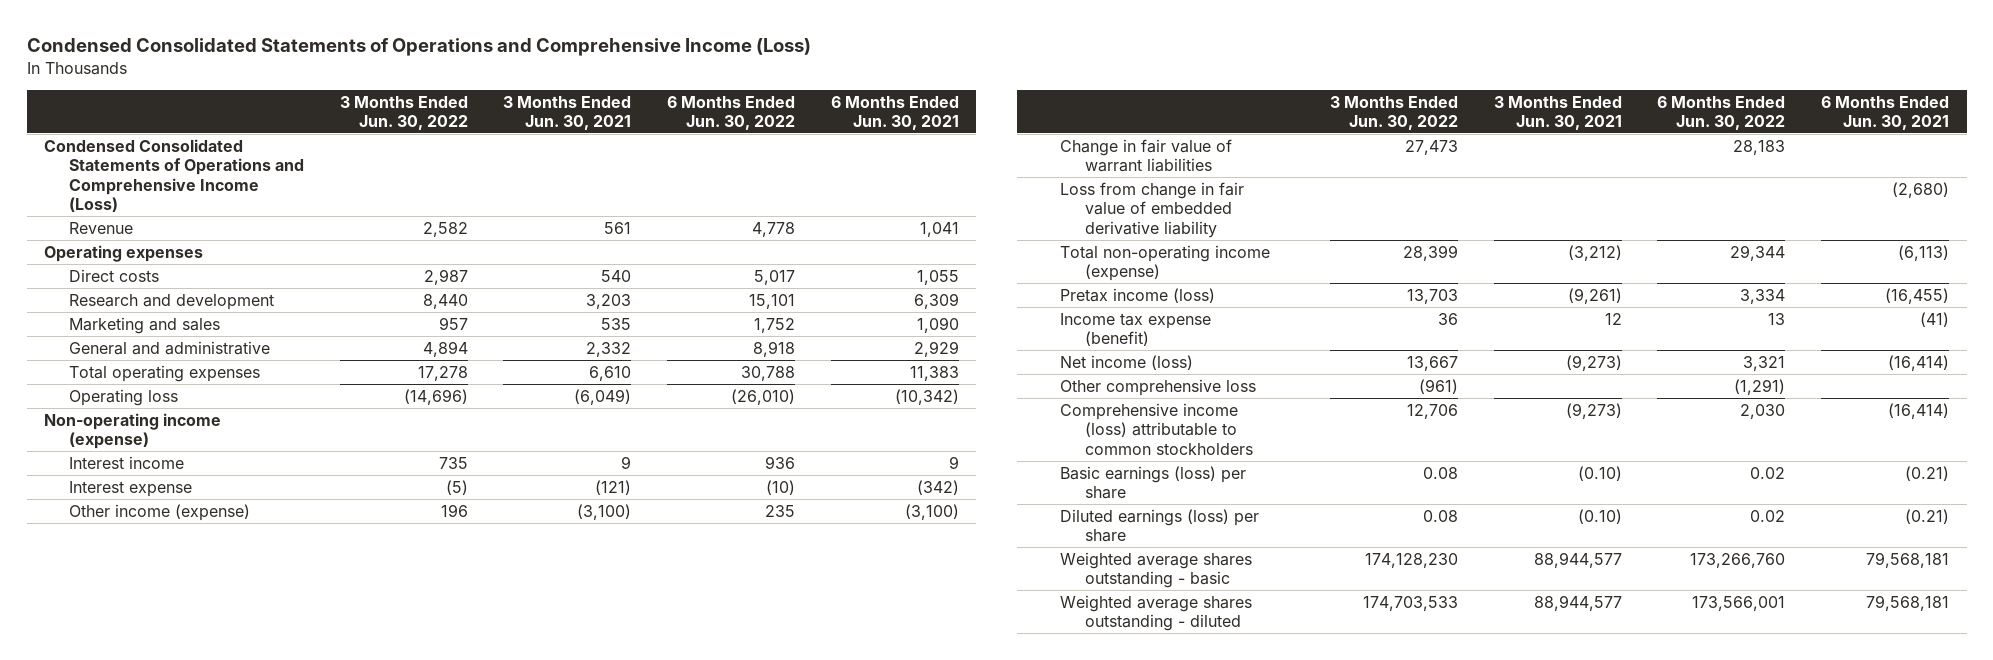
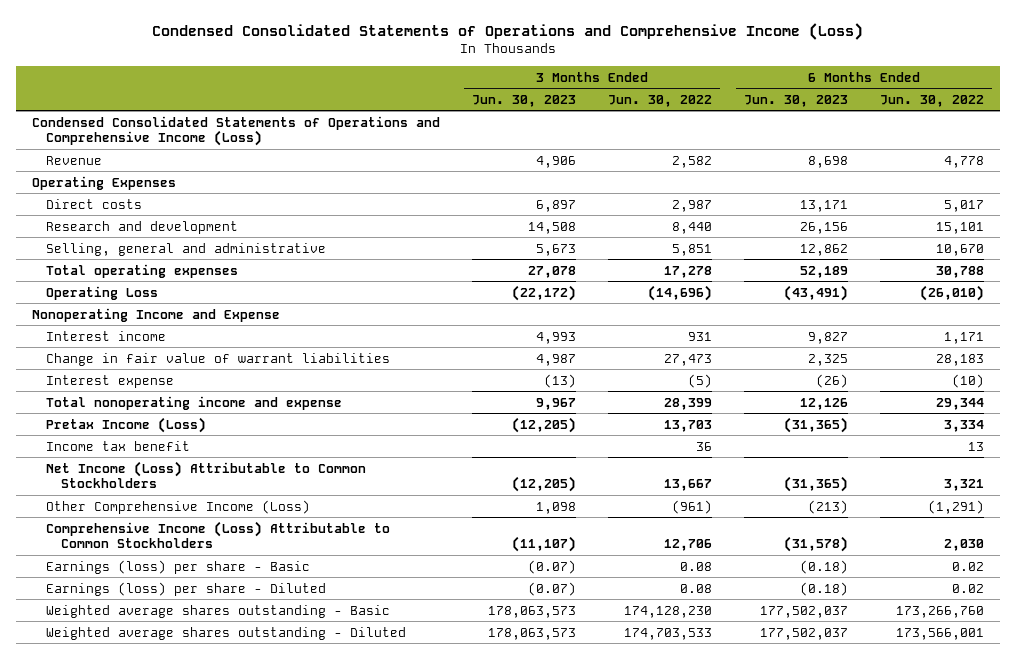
- | 3 Months Ended Jun. 30, 2022 | 3 Months Ended Jun. 30, 2021 | 6 Months Ended Jun. 30, 2022 | 6 Months Ended Jun. 30, 2021
+ | 3 Months Ended Jun. 30, 2023 | 3 Months Ended Jun. 30, 2022 | 6 Months Ended Jun. 30, 2023 | 6 Months Ended Jun. 30, 2022
- Operating expenses
+ Operating Expenses
- Marketing and sales | 957 | 535 | 1,752 | 1,090
- General and administrative | 4,894 | 2,332 | 8,918 | 2,929
+ Selling, general and administrative | 5,673 | 5,851 | 12,862 | 10,670
- Operating loss | (14,696) | (6,049) | (26,010) | (10,342)
- Non-operating income (expense)
- Interest income | 735 | 9 | 936 | 9
- Other income (expense) | 196 | (3,100) | 235 | (3,100)
+ Operating Loss | (22,172) | (14,696) | (43,491) | (26,010)
+ Nonoperating Income and Expense
+ Interest income | 4,993 | 931 | 9,827 | 1,171
- Loss from change in fair value of embedded derivative liability | | | | (2,680)
- Total non-operating income (expense) | 28,399 | (3,212) | 29,344 | (6,113)
- Pretax income (loss) | 13,703 | (9,261) | 3,334 | (16,455)
- Income tax expense (benefit) | 36 | 12 | 13 | (41)
- Net income (loss) | 13,667 | (9,273) | 3,321 | (16,414)
- Other comprehensive loss | (961) | | (1,291) |
- Comprehensive income (loss) attributable to common stockholders | 12,706 | (9,273) | 2,030 | (16,414)
- Basic earnings (loss) per share | 0.08 | (0.10) | 0.02 | (0.21)
- Diluted earnings (loss) per share | 0.08 | (0.10) | 0.02 | (0.21)
- Weighted average shares outstanding - basic | 174,128,230 | 88,944,577 | 173,266,760 | 79,568,181
- Weighted average shares outstanding - diluted | 174,703,533 | 88,944,577 | 173,566,001 | 79,568,181
moved down: Interest expense | (13) | (5) | (26) | (10)
+ Total nonoperating income and expense | 9,967 | 28,399 | 12,126 | 29,344
+ Pretax Income (Loss) | (12,205) | 13,703 | (31,365) | 3,334
+ Income tax benefit | | 36 | | 13
+ Net Income (Loss) Attributable to Common Stockholders | (12,205) | 13,667 | (31,365) | 3,321
+ Other Comprehensive Income (Loss) | 1,098 | (961) | (213) | (1,291)
+ Comprehensive Income (Loss) Attributable to Common Stockholders | (11,107) | 12,706 | (31,578) | 2,030
+ Earnings (loss) per share - Basic | (0.07) | 0.08 | (0.18) | 0.02
+ Earnings (loss) per share - Diluted | (0.07) | 0.08 | (0.18) | 0.02
+ Weighted average shares outstanding - Basic | 178,063,573 | 174,128,230 | 177,502,037 | 173,266,760
+ Weighted average shares outstanding - Diluted | 178,063,573 | 174,703,533 | 177,502,037 | 173,566,001

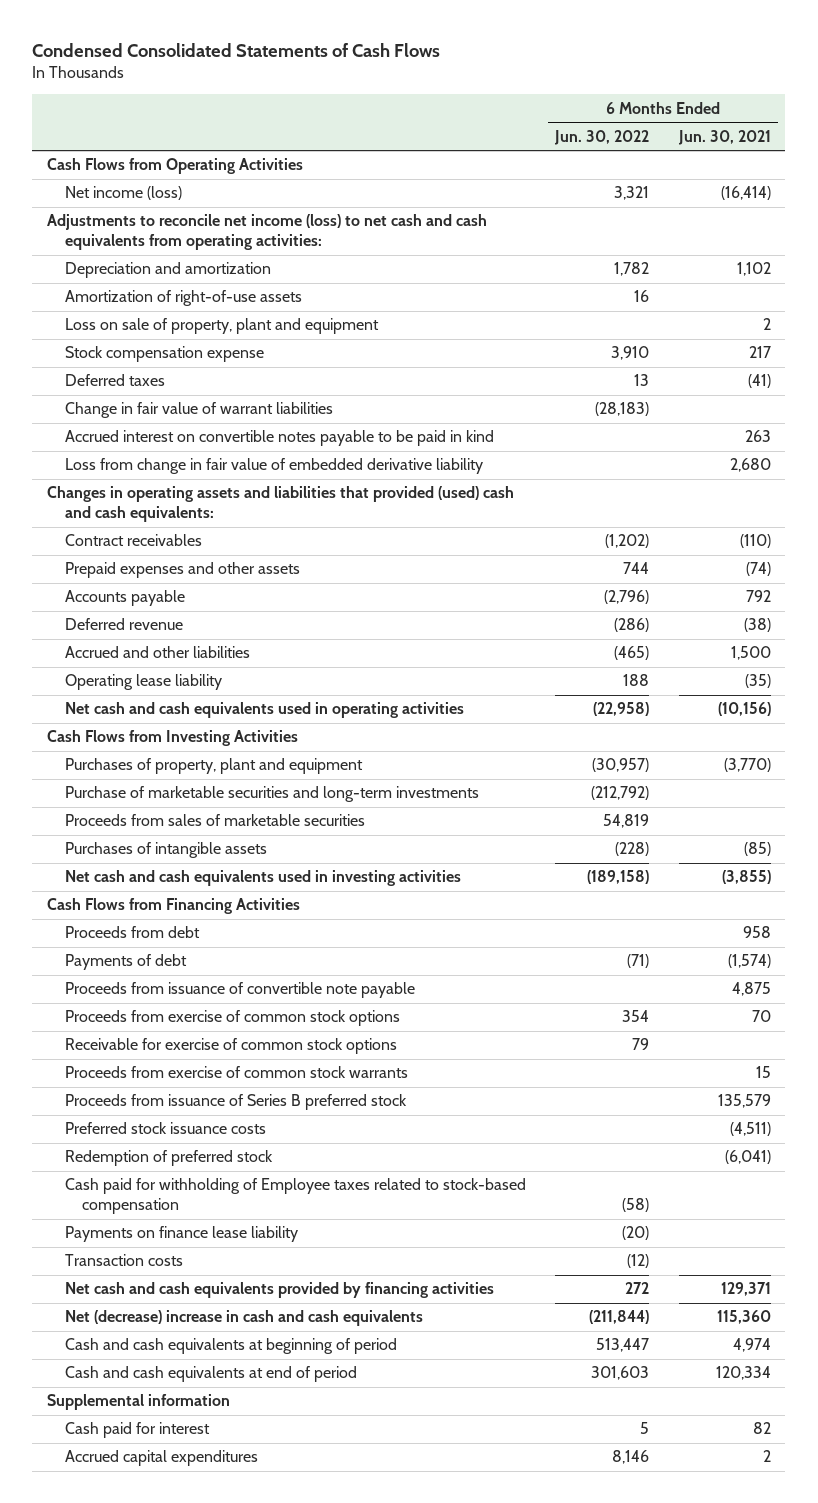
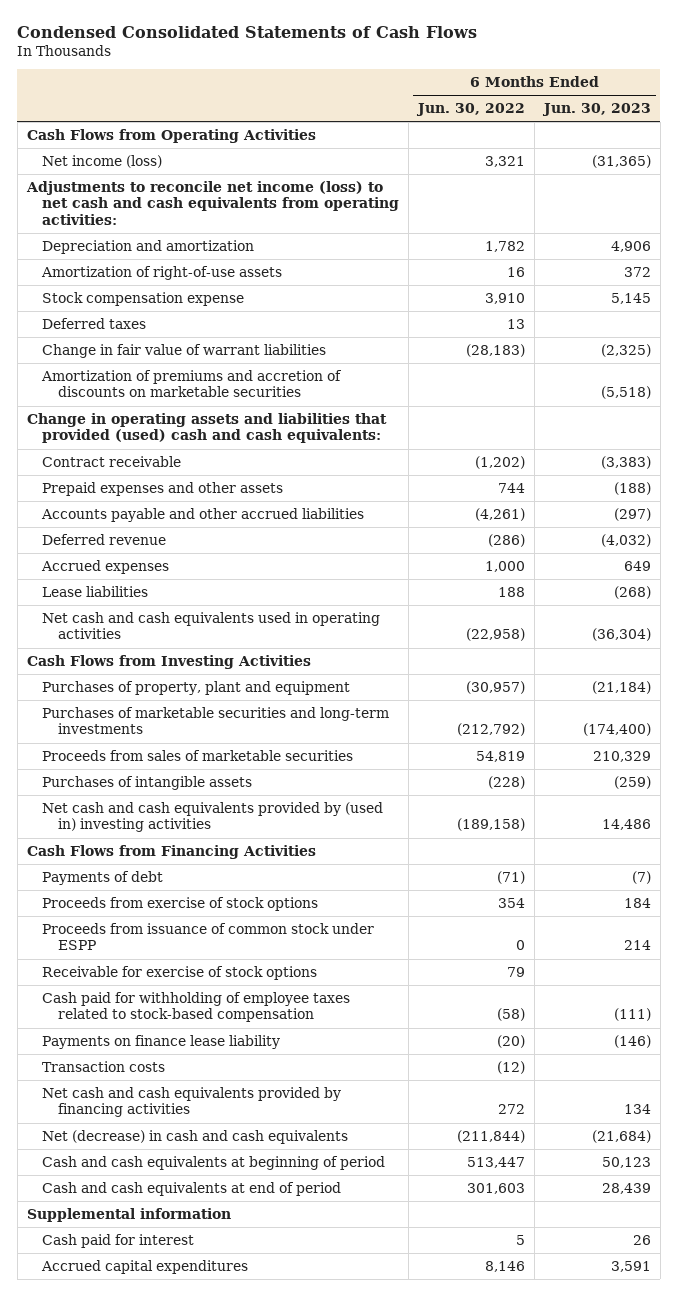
- | 6 Months Ended Jun. 30, 2022 | 6 Months Ended Jun. 30, 2021
+ | 6 Months Ended Jun. 30, 2022 | 6 Months Ended Jun. 30, 2023
- Loss on sale of property, plant and equipment | | 2
- Accrued interest on convertible notes payable to be paid in kind | | 263
- Loss from change in fair value of embedded derivative liability | | 2,680
- Changes in operating assets and liabilities that provided (used) cash and cash equivalents:
- Contract receivables | (1,202) | (110)
+ Amortization of premiums and accretion of discounts on marketable securities | | (5,518)
+ Change in operating assets and liabilities that provided (used) cash and cash equivalents:
+ Contract receivable | (1,202) | (3,383)
- Accounts payable | (2,796) | 792
+ Accounts payable and other accrued liabilities | (4,261) | (297)
- Accrued and other liabilities | (465) | 1,500
- Operating lease liability | 188 | (35)
+ Accrued expenses | 1,000 | 649
+ Lease liabilities | 188 | (268)
- Purchase of marketable securities and long-term investments | (212,792) |
+ Purchases of marketable securities and long-term investments | (212,792) | (174,400)
- Net cash and cash equivalents used in investing activities | (189,158) | (3,855)
+ Net cash and cash equivalents provided by (used in) investing activities | (189,158) | 14,486
- Proceeds from debt | | 958
- Proceeds from issuance of convertible note payable | | 4,875
- Proceeds from exercise of common stock options | 354 | 70
- Receivable for exercise of common stock options | 79 |
- Proceeds from exercise of common stock warrants | | 15
- Proceeds from issuance of Series B preferred stock | | 135,579
- Preferred stock issuance costs | | (4,511)
- Redemption of preferred stock | | (6,041)
- Cash paid for withholding of Employee taxes related to stock-based compensation | (58) |
+ Proceeds from exercise of stock options | 354 | 184
+ Proceeds from issuance of common stock under ESPP | 0 | 214
+ Receivable for exercise of stock options | 79 |
+ Cash paid for withholding of employee taxes related to stock-based compensation | (58) | (111)
- Net (decrease) increase in cash and cash equivalents | (211,844) | 115,360
+ Net (decrease) in cash and cash equivalents | (211,844) | (21,684)

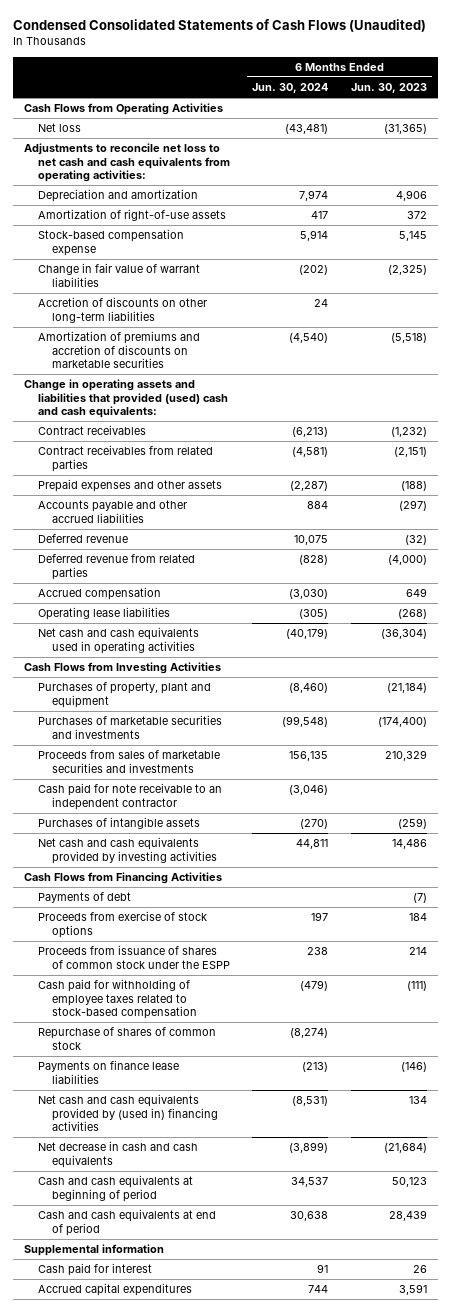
- Condensed Consolidated Statements of Cash Flows
+ Condensed Consolidated Statements of Cash Flows (Unaudited)
- | 6 Months Ended Jun. 30, 2022 | 6 Months Ended Jun. 30, 2023
+ | 6 Months Ended Jun. 30, 2024 | 6 Months Ended Jun. 30, 2023
- Net income (loss) | 3,321 | (31,365)
- Adjustments to reconcile net income (loss) to net cash and cash equivalents from operating activities:
+ Net loss | (43,481) | (31,365)
+ Adjustments to reconcile net loss to net cash and cash equivalents from operating activities:
- Stock compensation expense | 3,910 | 5,145
- Deferred taxes | 13 |
+ Stock-based compensation expense | 5,914 | 5,145
+ Accretion of discounts on other long-term liabilities | 24 |
- Contract receivable | (1,202) | (3,383)
+ Contract receivables | (6,213) | (1,232)
+ Contract receivables from related parties | (4,581) | (2,151)
- Deferred revenue | (286) | (4,032)
- Accrued expenses | 1,000 | 649
- Lease liabilities | 188 | (268)
+ Deferred revenue | 10,075 | (32)
+ Deferred revenue from related parties | (828) | (4,000)
+ Accrued compensation | (3,030) | 649
+ Operating lease liabilities | (305) | (268)
- Purchases of marketable securities and long-term investments | (212,792) | (174,400)
- Proceeds from sales of marketable securities | 54,819 | 210,329
+ Purchases of marketable securities and investments | (99,548) | (174,400)
+ Proceeds from sales of marketable securities and investments | 156,135 | 210,329
+ Cash paid for note receivable to an independent contractor | (3,046) |
- Net cash and cash equivalents provided by (used in) investing activities | (189,158) | 14,486
+ Net cash and cash equivalents provided by investing activities | 44,811 | 14,486
- Proceeds from issuance of common stock under ESPP | 0 | 214
- Receivable for exercise of stock options | 79 |
+ Proceeds from issuance of shares of common stock under the ESPP | 238 | 214
- Payments on finance lease liability | (20) | (146)
- Transaction costs | (12) |
- Net cash and cash equivalents provided by financing activities | 272 | 134
- Net (decrease) in cash and cash equivalents | (211,844) | (21,684)
+ Repurchase of shares of common stock | (8,274) |
+ Payments on finance lease liabilities | (213) | (146)
+ Net cash and cash equivalents provided by (used in) financing activities | (8,531) | 134
+ Net decrease in cash and cash equivalents | (3,899) | (21,684)

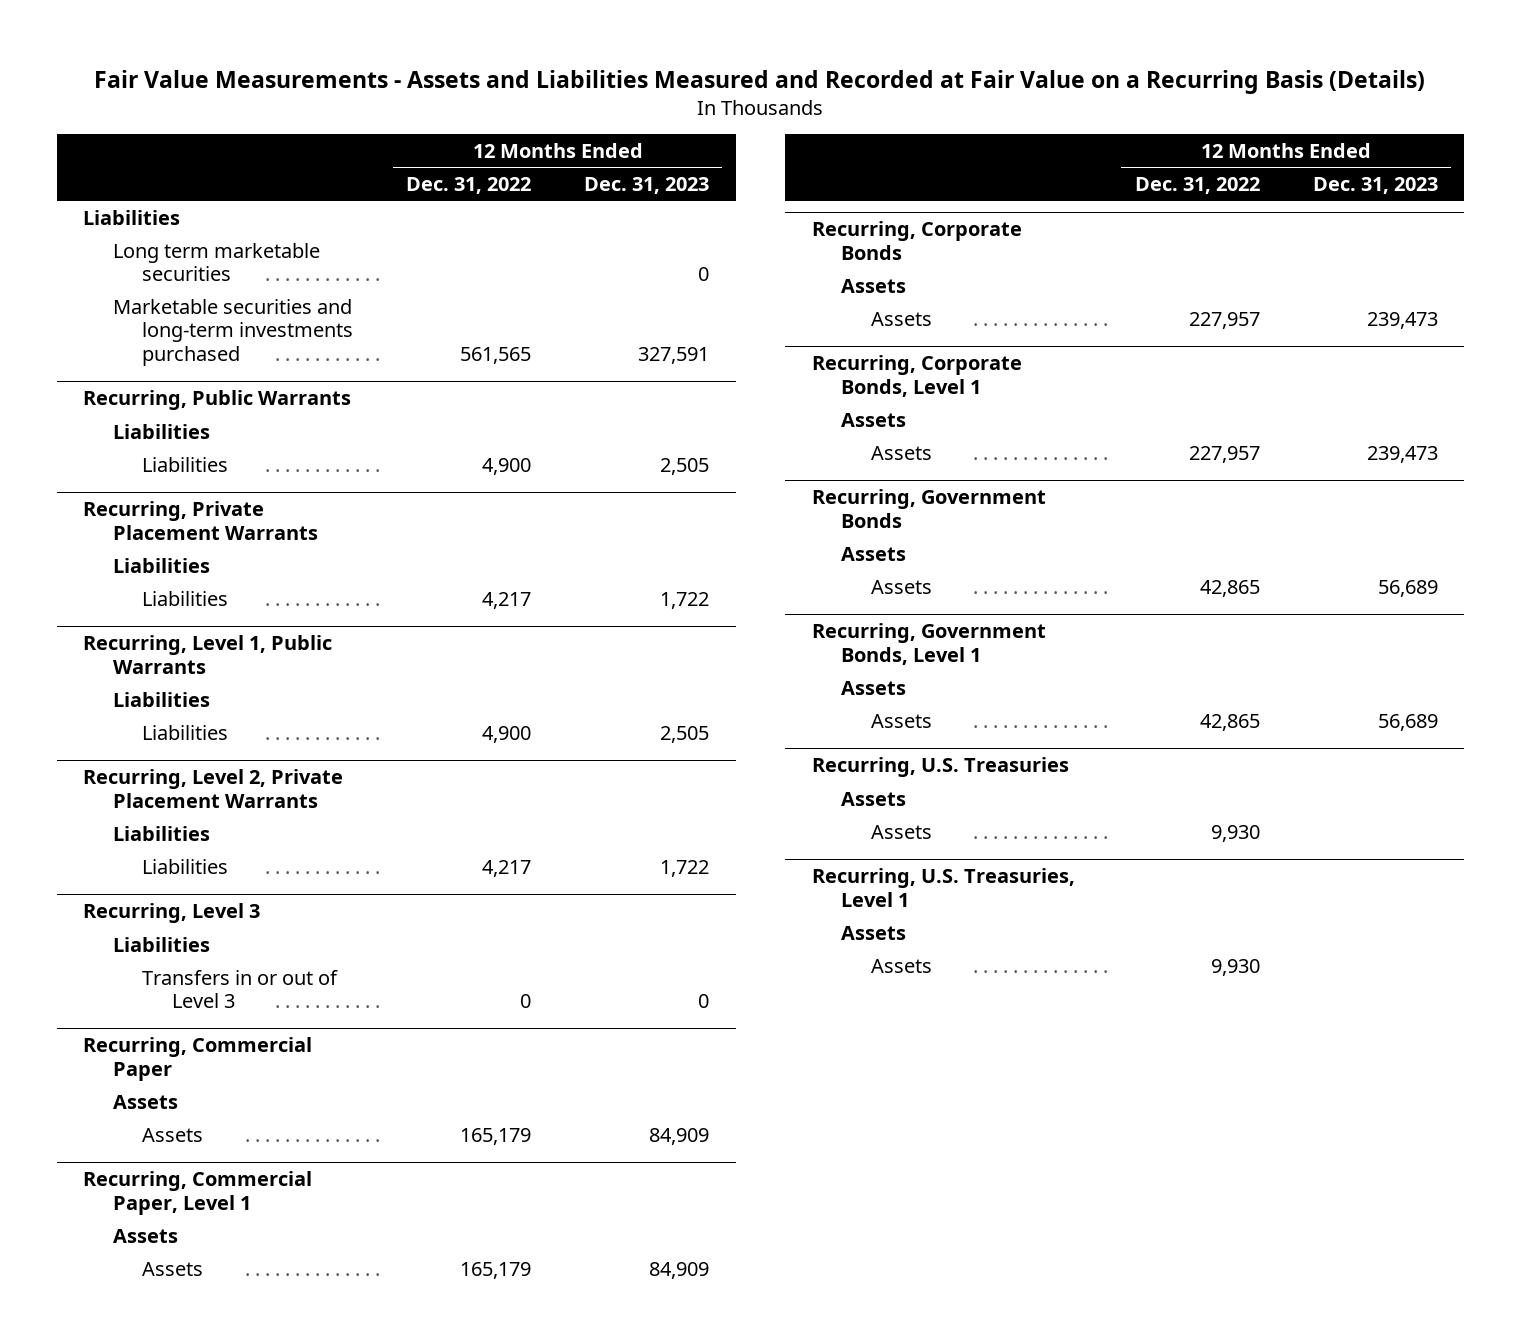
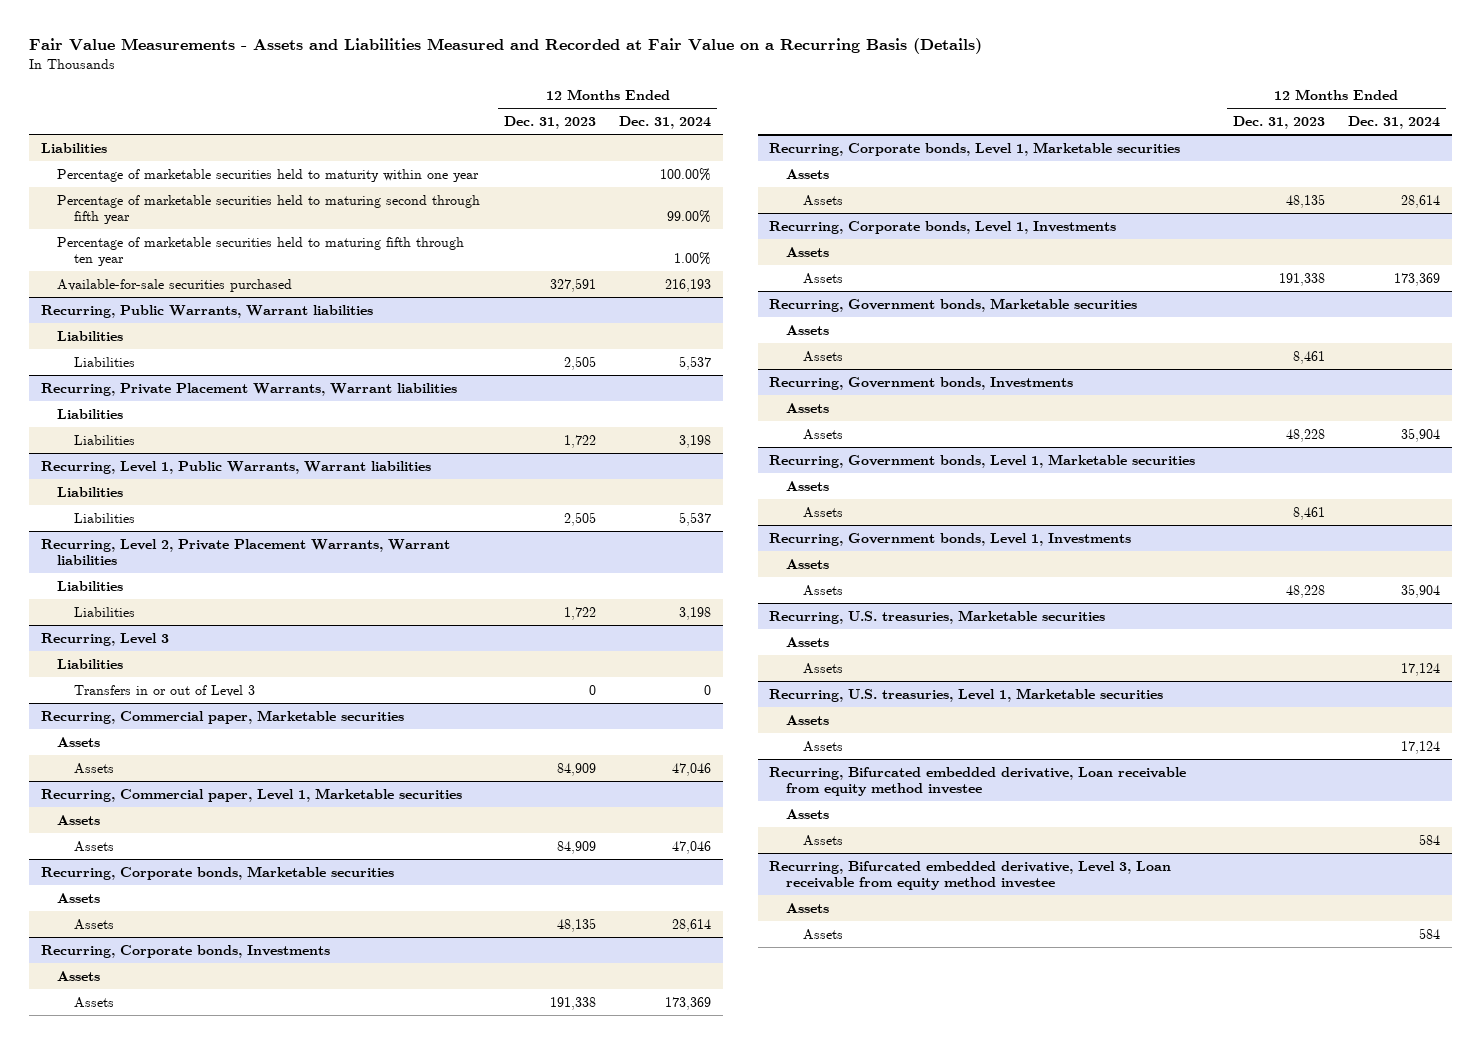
- | 12 Months Ended Dec. 31, 2022 | 12 Months Ended Dec. 31, 2023
+ | 12 Months Ended Dec. 31, 2023 | 12 Months Ended Dec. 31, 2024
- Long term marketable securities | | 0
- Marketable securities and long-term investments purchased | 561,565 | 327,591
- Recurring, Public Warrants
+ Percentage of marketable securities held to maturity within one year | | 100.00%
+ Percentage of marketable securities held to maturing second through fifth year | | 99.00%
+ Percentage of marketable securities held to maturing fifth through ten year | | 1.00%
+ Available-for-sale securities purchased | 327,591 | 216,193
+ Recurring, Public Warrants, Warrant liabilities
- Recurring, Private Placement Warrants
+ Recurring, Private Placement Warrants, Warrant liabilities
- Recurring, Level 1, Public Warrants
+ Recurring, Level 1, Public Warrants, Warrant liabilities
- Recurring, Level 2, Private Placement Warrants
+ Recurring, Level 2, Private Placement Warrants, Warrant liabilities
- Recurring, Commercial Paper
+ Recurring, Commercial paper, Marketable securities
- Recurring, Commercial Paper, Level 1
+ Recurring, Commercial paper, Level 1, Marketable securities
- Recurring, Corporate Bonds
+ Recurring, Corporate bonds, Marketable securities
- Assets | 227,957 | 239,473
- Recurring, Corporate Bonds, Level 1
+ Assets | 48,135 | 28,614
+ Recurring, Corporate bonds, Investments
- Assets | 227,957 | 239,473
- Recurring, Government Bonds
+ Assets | 191,338 | 173,369
+ Recurring, Corporate bonds, Level 1, Marketable securities
- Assets | 42,865 | 56,689
- Recurring, Government Bonds, Level 1
+ Assets | 48,135 | 28,614
+ Recurring, Corporate bonds, Level 1, Investments
- Assets | 42,865 | 56,689
- Recurring, U.S. Treasuries
+ Assets | 191,338 | 173,369
+ Recurring, Government bonds, Marketable securities
+ Assets | 8,461 |
+ Recurring, Government bonds, Investments
- Recurring, U.S. Treasuries, Level 1
+ Assets | 48,228 | 35,904
+ Recurring, Government bonds, Level 1, Marketable securities
+ Assets | 8,461 |
+ Recurring, Government bonds, Level 1, Investments
+ Assets | 48,228 | 35,904
+ Recurring, U.S. treasuries, Marketable securities
+ Assets
+ Assets | | 17,124
+ Recurring, U.S. treasuries, Level 1, Marketable securities
+ Assets
+ Assets | | 17,124
+ Recurring, Bifurcated embedded derivative, Loan receivable from equity method investee
+ Assets
+ Assets | | 584
+ Recurring, Bifurcated embedded derivative, Level 3, Loan receivable from equity method investee
+ Assets
+ Assets | | 584

